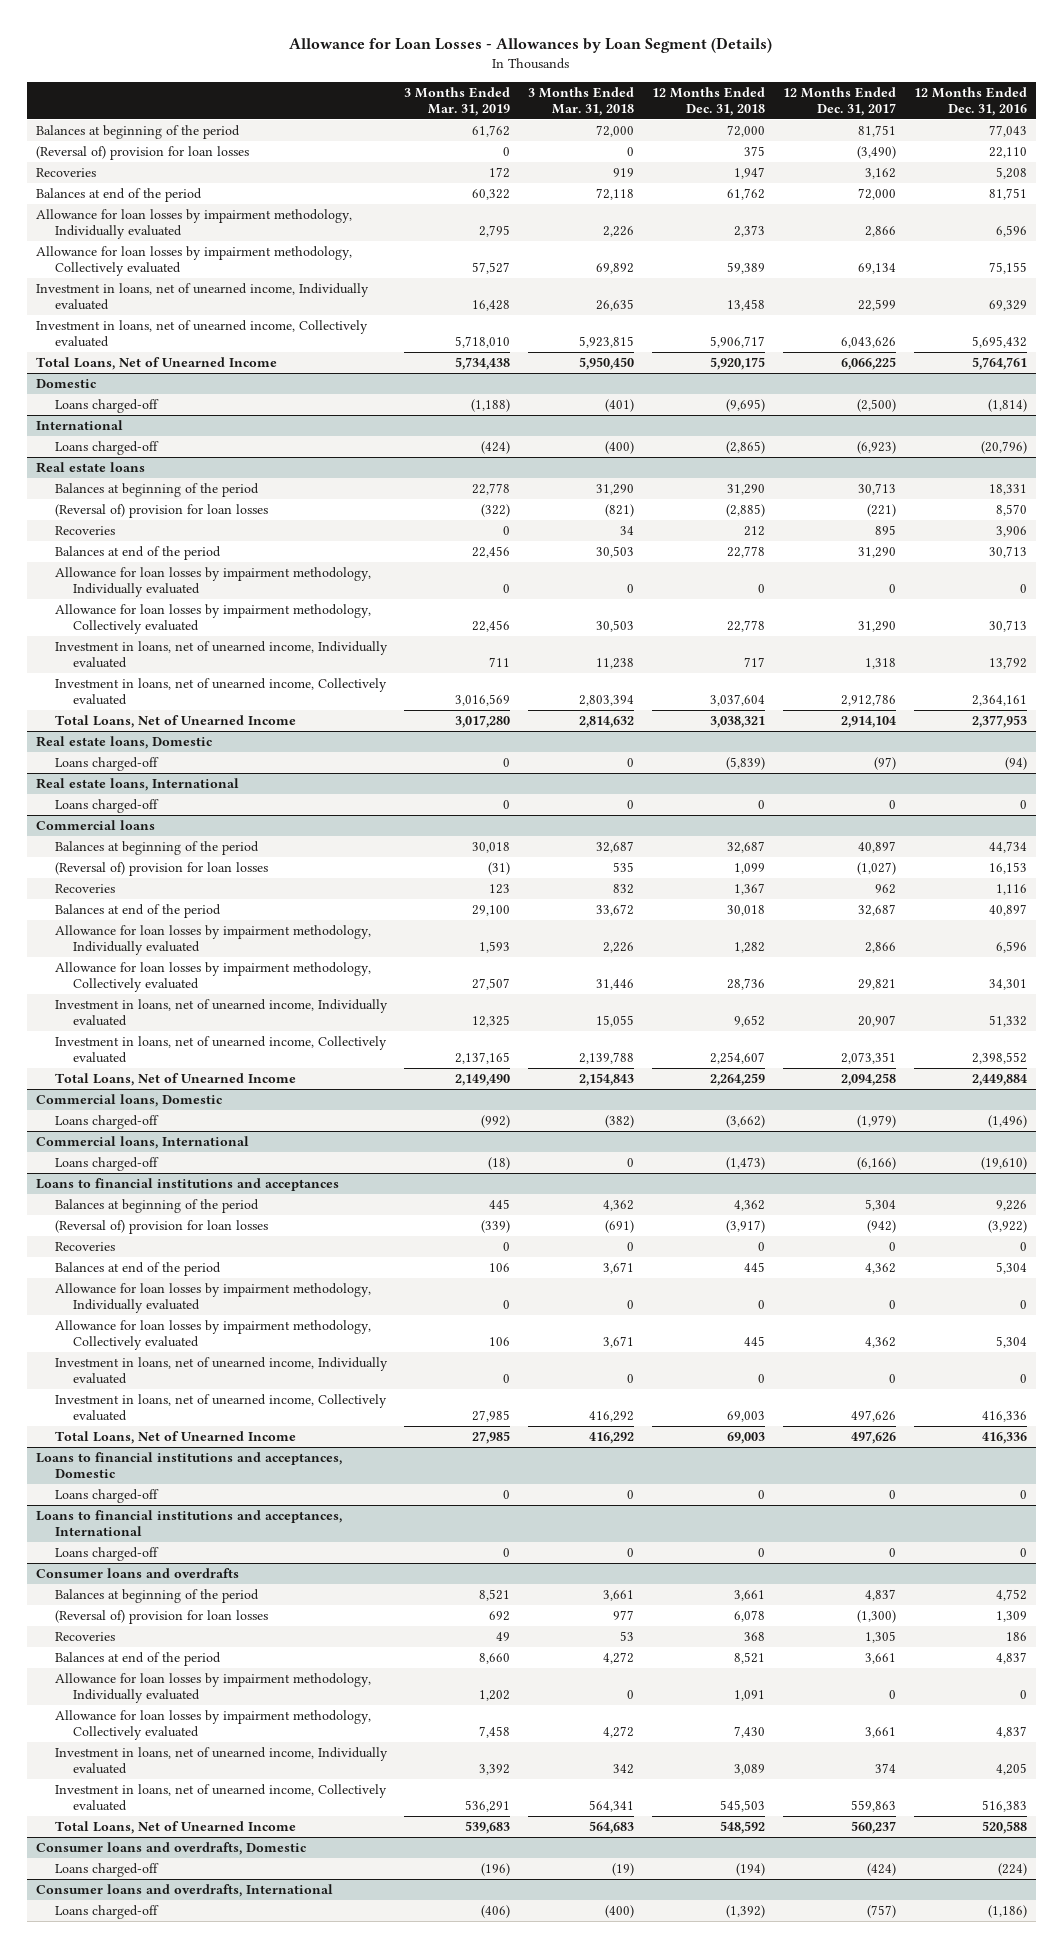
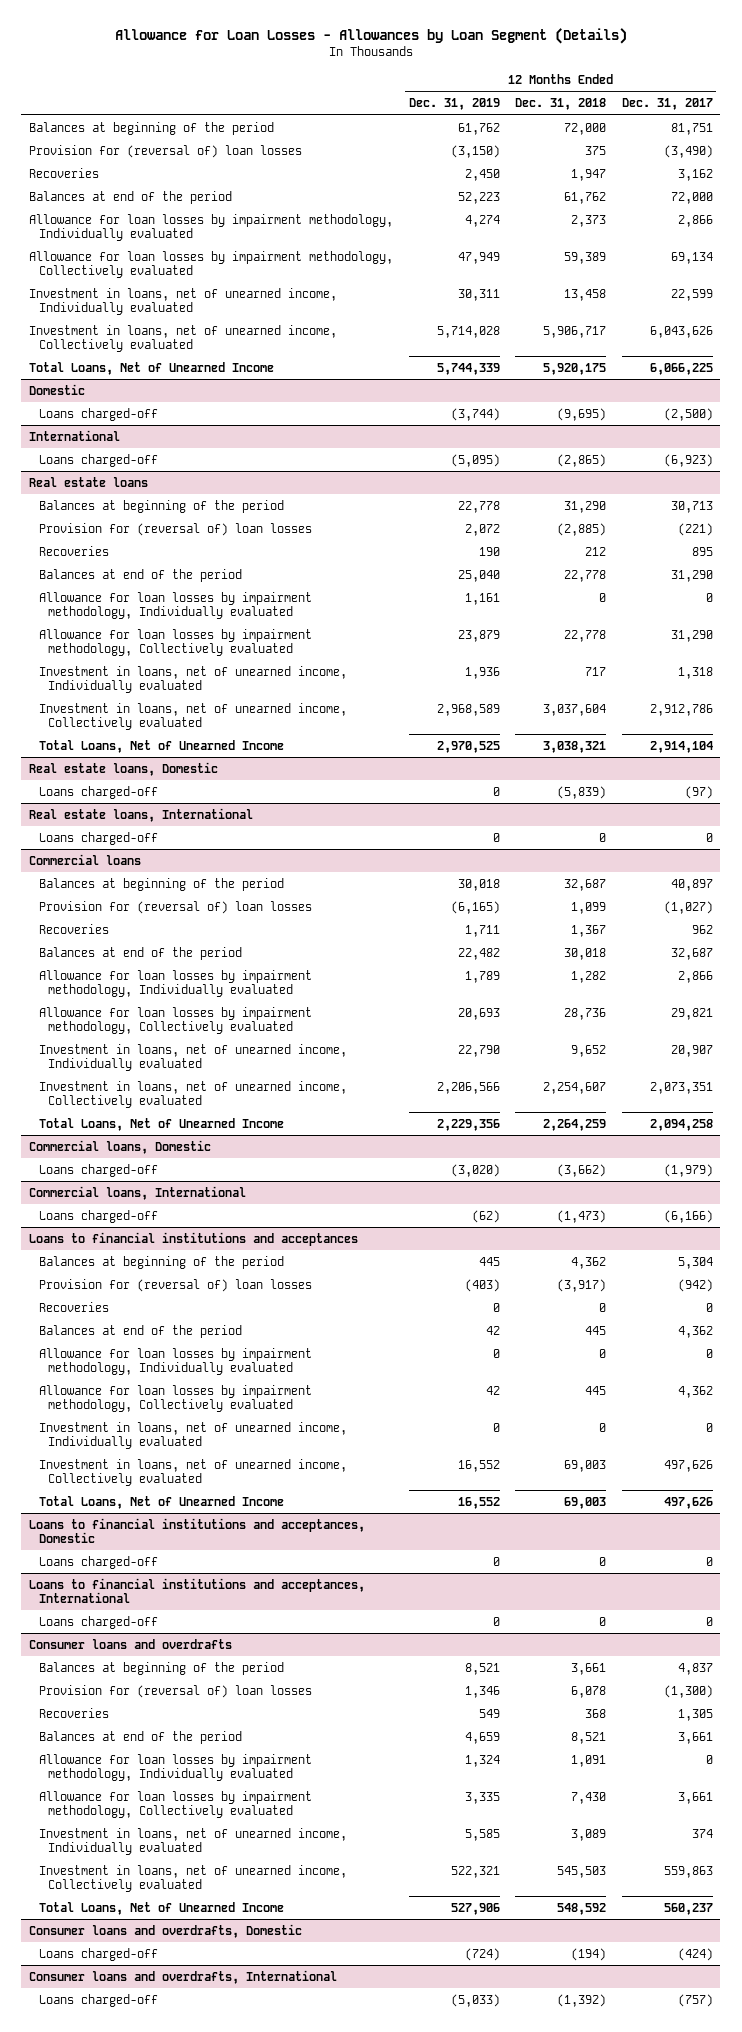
- | 3 Months Ended Mar. 31, 2019 | 3 Months Ended Mar. 31, 2018 | 12 Months Ended Dec. 31, 2018 | 12 Months Ended Dec. 31, 2017 | 12 Months Ended Dec. 31, 2016
+ | 12 Months Ended Dec. 31, 2019 | 12 Months Ended Dec. 31, 2018 | 12 Months Ended Dec. 31, 2017
- (Reversal of) provision for loan losses | 0 | 0 | 375 | (3,490) | 22,110
+ Provision for (reversal of) loan losses | (3,150) | 375 | (3,490)
@ Real estate loans
- (Reversal of) provision for loan losses | (322) | (821) | (2,885) | (221) | 8,570
+ Provision for (reversal of) loan losses | 2,072 | (2,885) | (221)
@ Commercial loans
- (Reversal of) provision for loan losses | (31) | 535 | 1,099 | (1,027) | 16,153
+ Provision for (reversal of) loan losses | (6,165) | 1,099 | (1,027)
@ Loans to financial institutions and acceptances
- (Reversal of) provision for loan losses | (339) | (691) | (3,917) | (942) | (3,922)
+ Provision for (reversal of) loan losses | (403) | (3,917) | (942)
@ Consumer loans and overdrafts
- (Reversal of) provision for loan losses | 692 | 977 | 6,078 | (1,300) | 1,309
+ Provision for (reversal of) loan losses | 1,346 | 6,078 | (1,300)

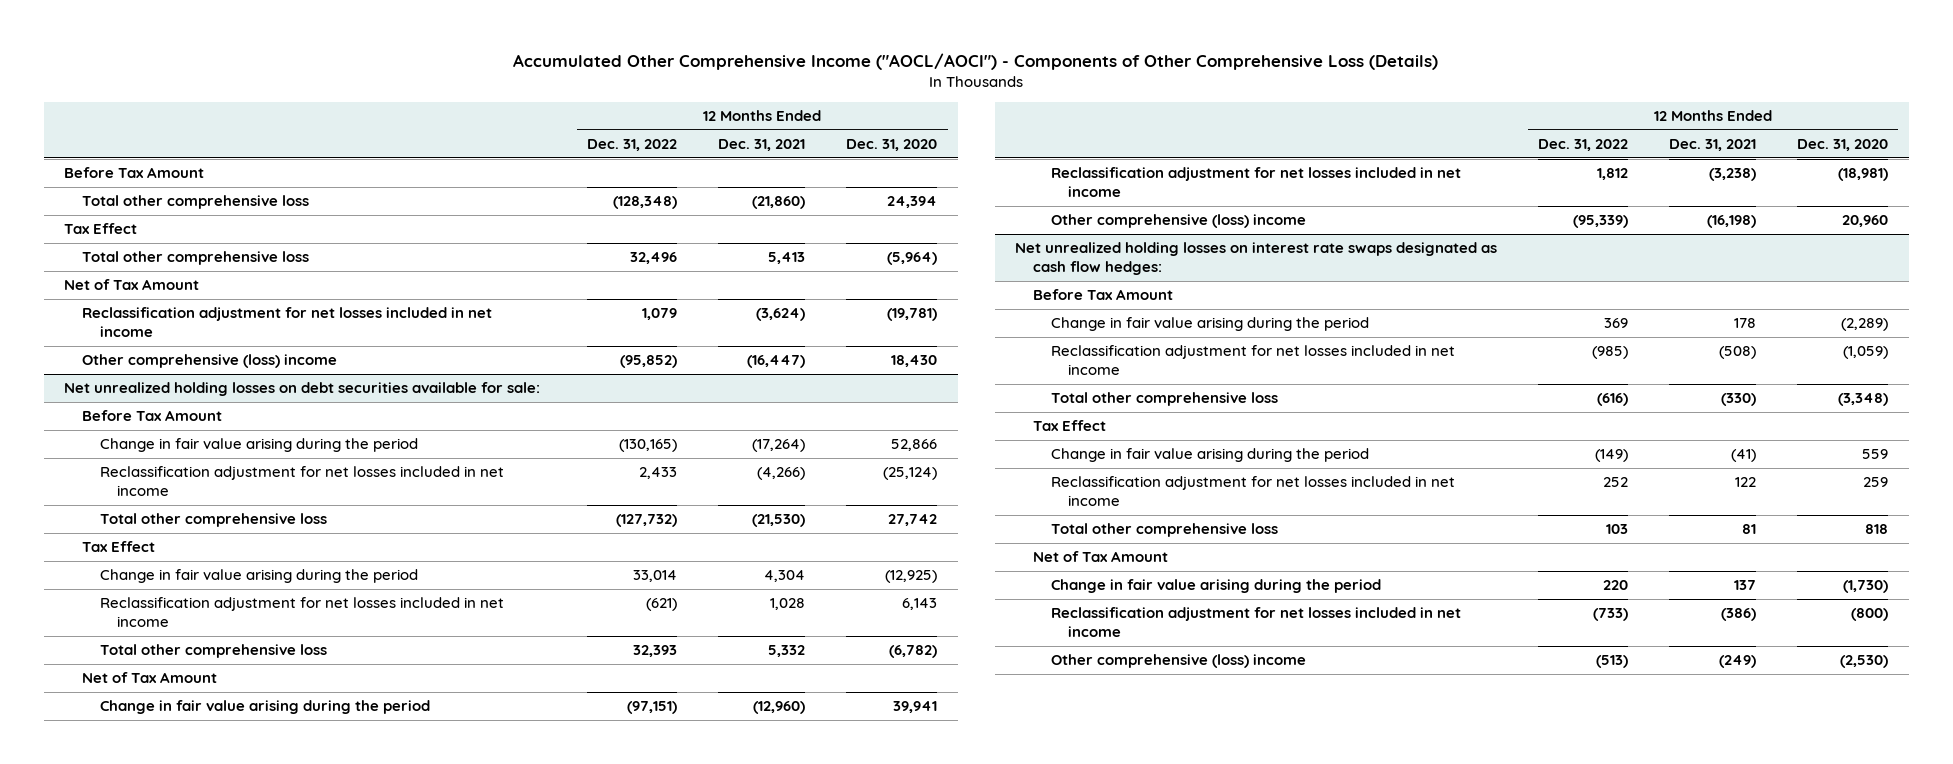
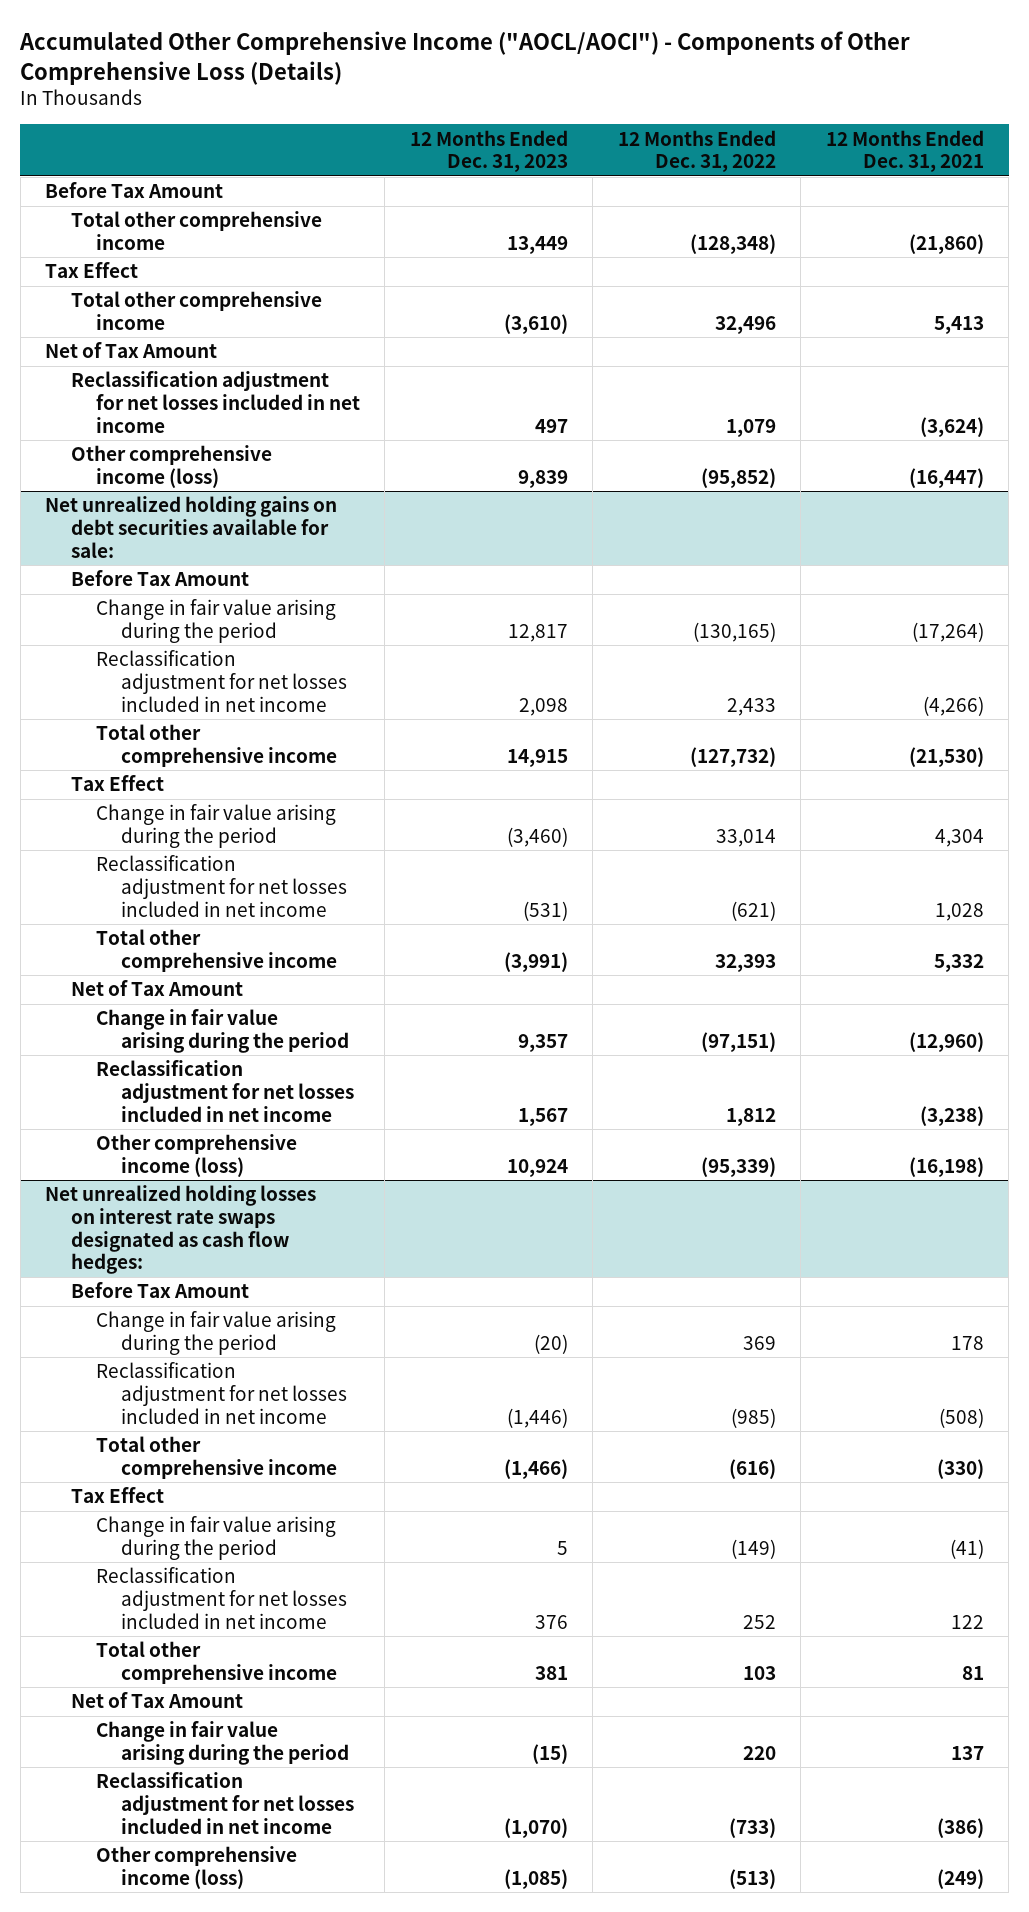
- | 12 Months Ended Dec. 31, 2022 | 12 Months Ended Dec. 31, 2021 | 12 Months Ended Dec. 31, 2020
+ | 12 Months Ended Dec. 31, 2023 | 12 Months Ended Dec. 31, 2022 | 12 Months Ended Dec. 31, 2021
- Total other comprehensive loss | (128,348) | (21,860) | 24,394
+ Total other comprehensive income | 13,449 | (128,348) | (21,860)
- Total other comprehensive loss | 32,496 | 5,413 | (5,964)
+ Total other comprehensive income | (3,610) | 32,496 | 5,413
- Other comprehensive (loss) income | (95,852) | (16,447) | 18,430
- Net unrealized holding losses on debt securities available for sale:
+ Other comprehensive income (loss) | 9,839 | (95,852) | (16,447)
+ Net unrealized holding gains on debt securities available for sale:
- Total other comprehensive loss | (127,732) | (21,530) | 27,742
+ Total other comprehensive income | 14,915 | (127,732) | (21,530)
- Total other comprehensive loss | 32,393 | 5,332 | (6,782)
+ Total other comprehensive income | (3,991) | 32,393 | 5,332
- Other comprehensive (loss) income | (95,339) | (16,198) | 20,960
+ Other comprehensive income (loss) | 10,924 | (95,339) | (16,198)
@ Net unrealized holding losses on interest rate swaps designated as cash flow hedges:
- Total other comprehensive loss | (616) | (330) | (3,348)
+ Total other comprehensive income | (1,466) | (616) | (330)
- Total other comprehensive loss | 103 | 81 | 818
+ Total other comprehensive income | 381 | 103 | 81
- Other comprehensive (loss) income | (513) | (249) | (2,530)
+ Other comprehensive income (loss) | (1,085) | (513) | (249)

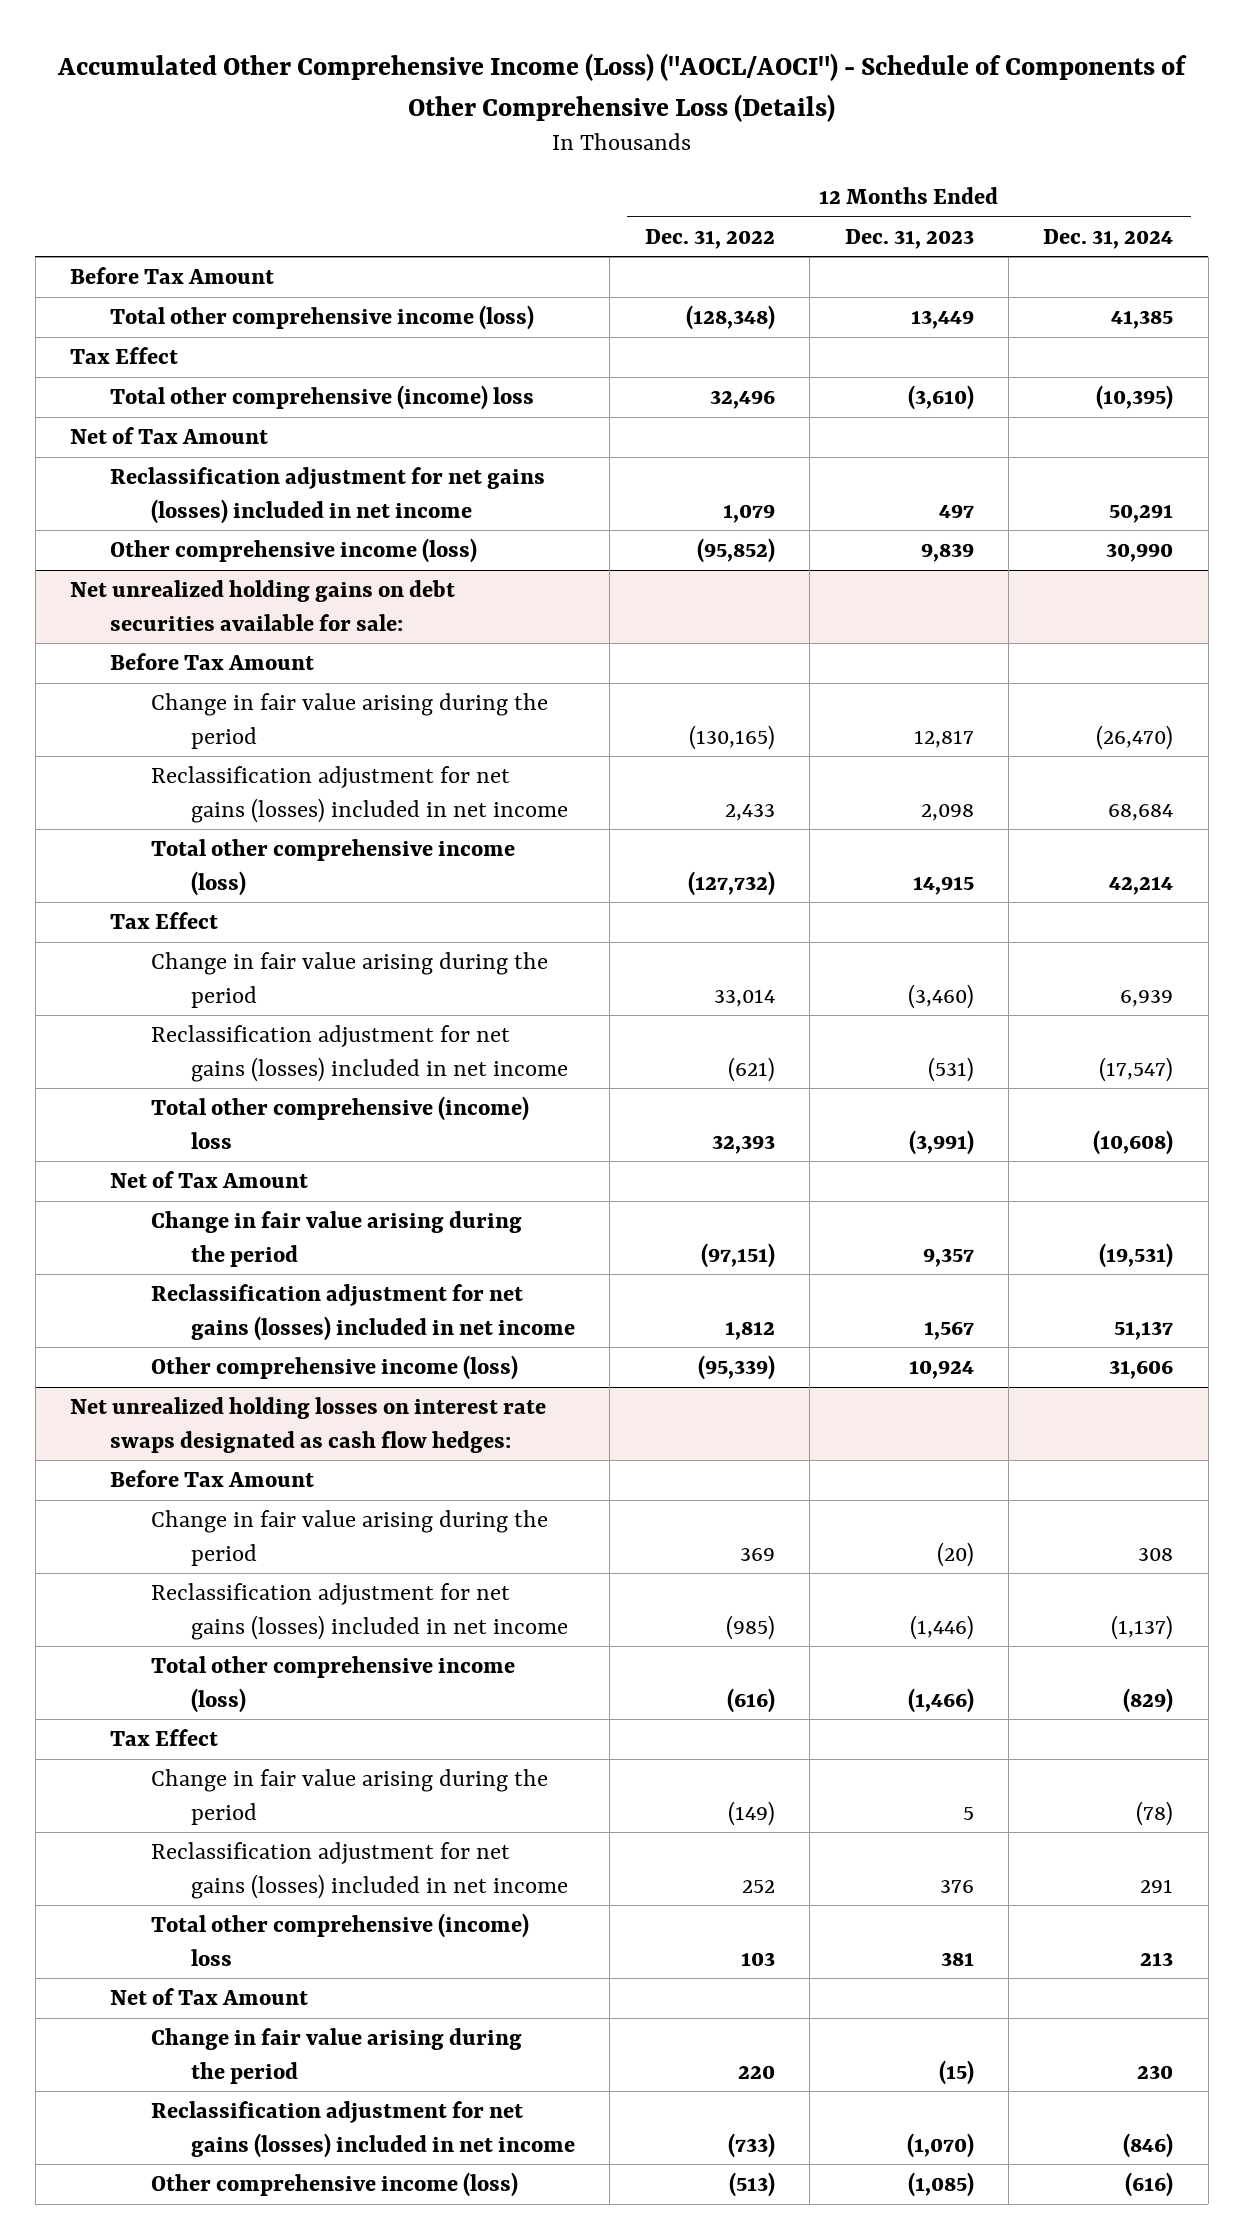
- Accumulated Other Comprehensive Income ("AOCL/AOCI") - Components of Other Comprehensive Loss (Details)
+ Accumulated Other Comprehensive Income (Loss) ("AOCL/AOCI") - Schedule of Components of Other Comprehensive Loss (Details)
- | 12 Months Ended Dec. 31, 2023 | 12 Months Ended Dec. 31, 2022 | 12 Months Ended Dec. 31, 2021
+ | 12 Months Ended Dec. 31, 2022 | 12 Months Ended Dec. 31, 2023 | 12 Months Ended Dec. 31, 2024
- Total other comprehensive income | 13,449 | (128,348) | (21,860)
+ Total other comprehensive income (loss) | (128,348) | 13,449 | 41,385
- Total other comprehensive income | (3,610) | 32,496 | 5,413
+ Total other comprehensive (income) loss | 32,496 | (3,610) | (10,395)
- Reclassification adjustment for net losses included in net income | 497 | 1,079 | (3,624)
+ Reclassification adjustment for net gains (losses) included in net income | 1,079 | 497 | 50,291
@ Net unrealized holding gains on debt securities available for sale:
- Reclassification adjustment for net losses included in net income | 2,098 | 2,433 | (4,266)
- Total other comprehensive income | 14,915 | (127,732) | (21,530)
+ Reclassification adjustment for net gains (losses) included in net income | 2,433 | 2,098 | 68,684
+ Total other comprehensive income (loss) | (127,732) | 14,915 | 42,214
- Reclassification adjustment for net losses included in net income | (531) | (621) | 1,028
- Total other comprehensive income | (3,991) | 32,393 | 5,332
+ Reclassification adjustment for net gains (losses) included in net income | (621) | (531) | (17,547)
+ Total other comprehensive (income) loss | 32,393 | (3,991) | (10,608)
- Reclassification adjustment for net losses included in net income | 1,567 | 1,812 | (3,238)
+ Reclassification adjustment for net gains (losses) included in net income | 1,812 | 1,567 | 51,137
@ Net unrealized holding losses on interest rate swaps designated as cash flow hedges:
- Reclassification adjustment for net losses included in net income | (1,446) | (985) | (508)
- Total other comprehensive income | (1,466) | (616) | (330)
+ Reclassification adjustment for net gains (losses) included in net income | (985) | (1,446) | (1,137)
+ Total other comprehensive income (loss) | (616) | (1,466) | (829)
- Reclassification adjustment for net losses included in net income | 376 | 252 | 122
- Total other comprehensive income | 381 | 103 | 81
+ Reclassification adjustment for net gains (losses) included in net income | 252 | 376 | 291
+ Total other comprehensive (income) loss | 103 | 381 | 213
- Reclassification adjustment for net losses included in net income | (1,070) | (733) | (386)
+ Reclassification adjustment for net gains (losses) included in net income | (733) | (1,070) | (846)

